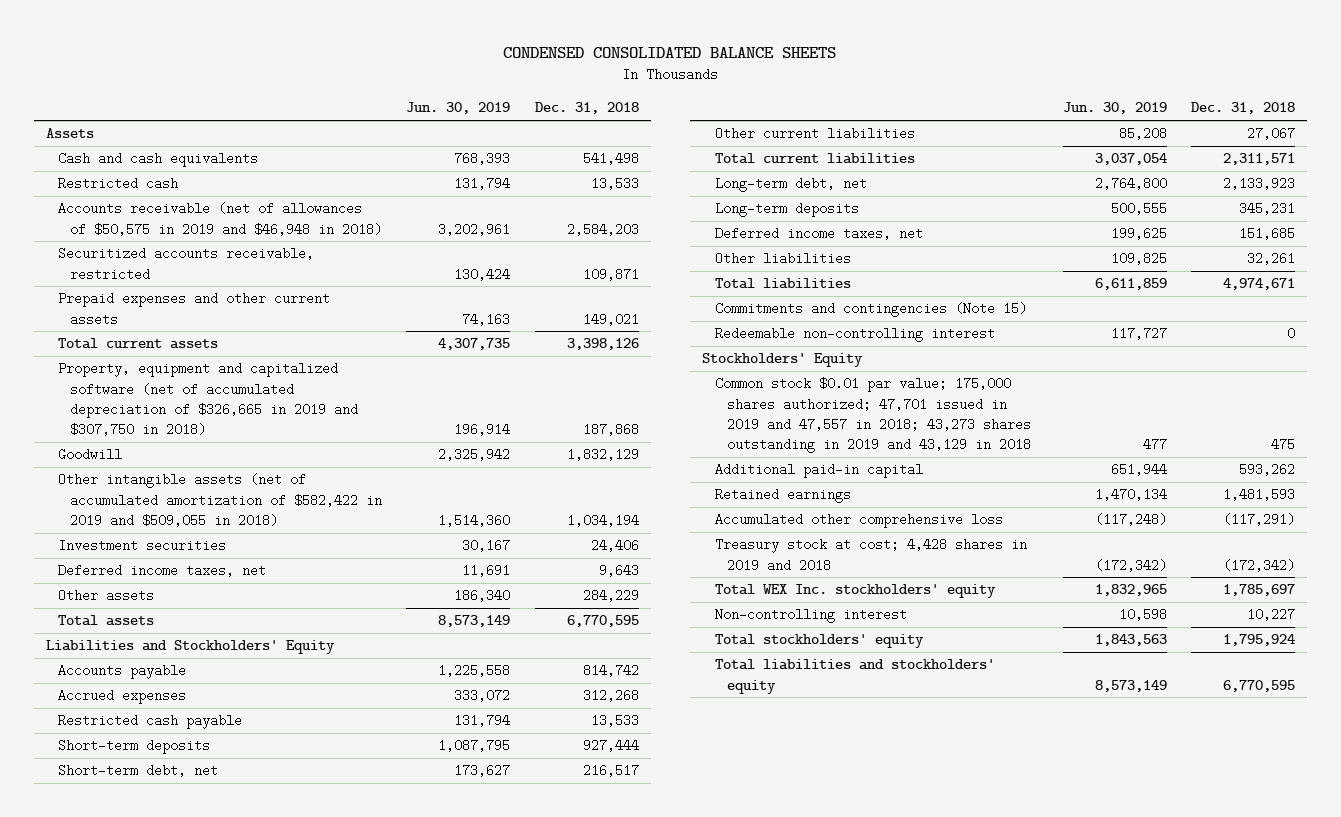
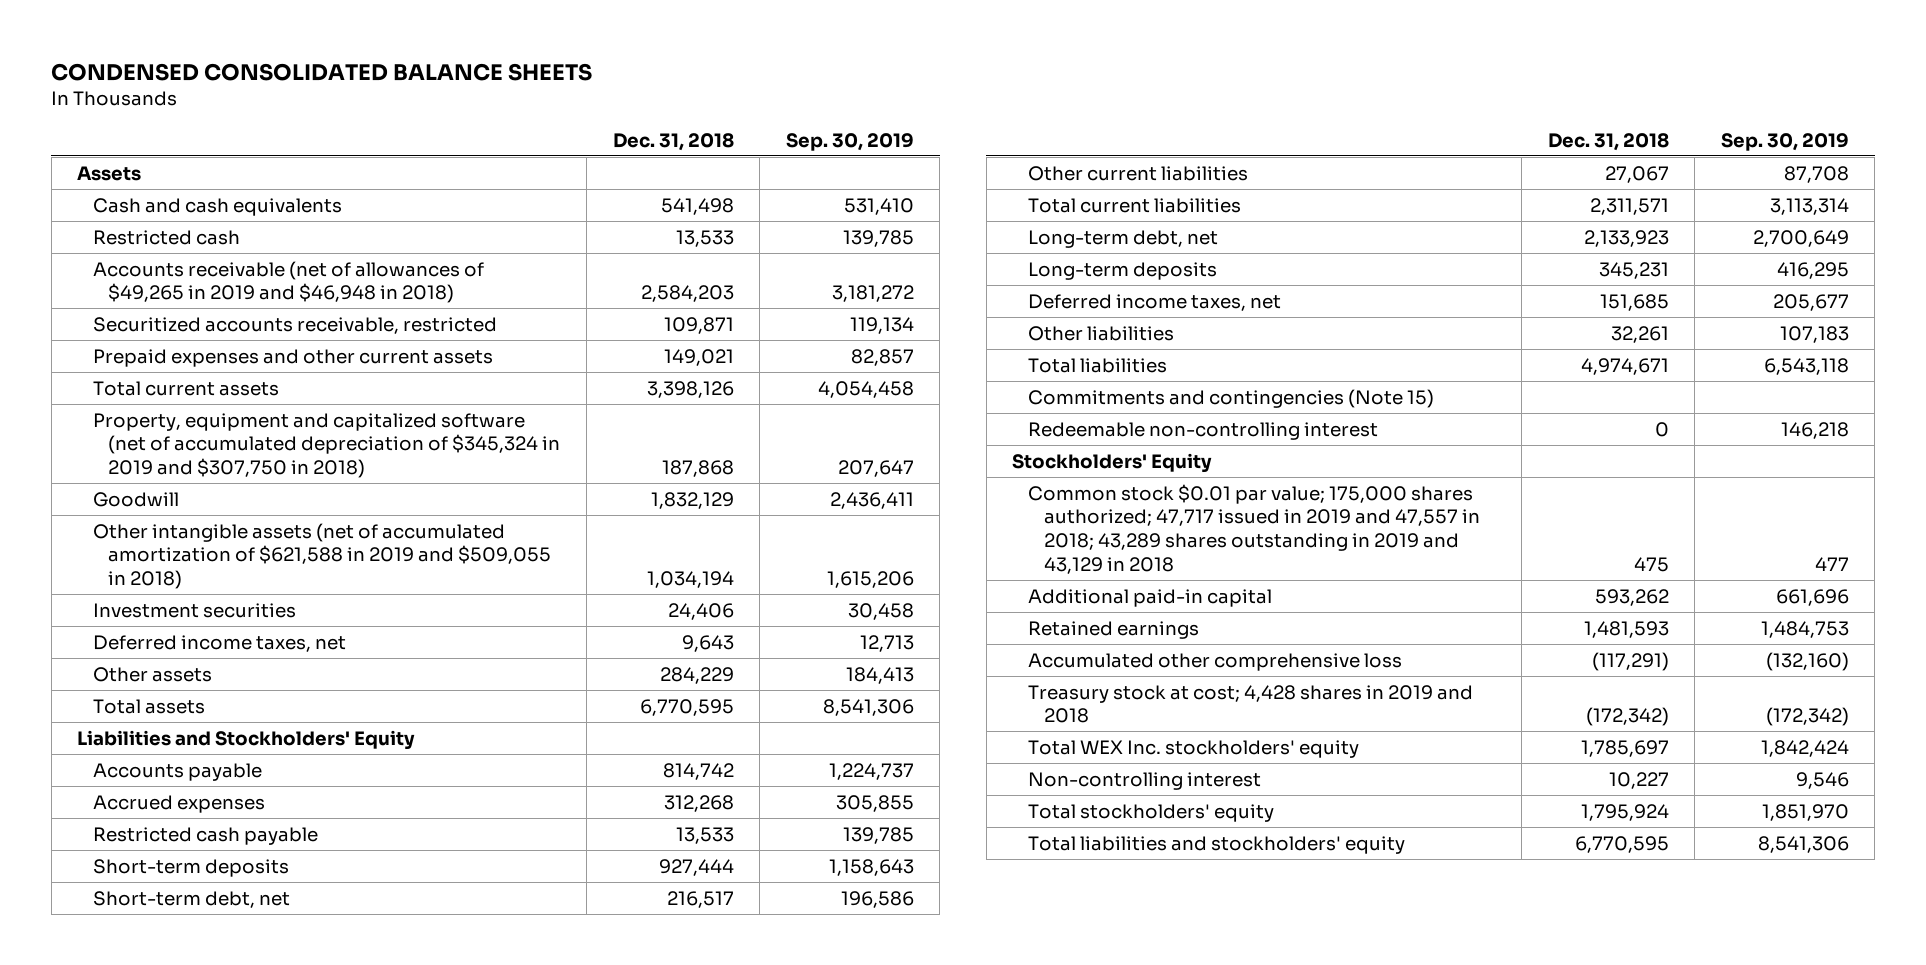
- | Jun. 30, 2019 | Dec. 31, 2018
+ | Dec. 31, 2018 | Sep. 30, 2019
- Accounts receivable (net of allowances of $50,575 in 2019 and $46,948 in 2018) | 3,202,961 | 2,584,203
+ Accounts receivable (net of allowances of $49,265 in 2019 and $46,948 in 2018) | 2,584,203 | 3,181,272
- Property, equipment and capitalized software (net of accumulated depreciation of $326,665 in 2019 and $307,750 in 2018) | 196,914 | 187,868
+ Property, equipment and capitalized software (net of accumulated depreciation of $345,324 in 2019 and $307,750 in 2018) | 187,868 | 207,647
- Other intangible assets (net of accumulated amortization of $582,422 in 2019 and $509,055 in 2018) | 1,514,360 | 1,034,194
+ Other intangible assets (net of accumulated amortization of $621,588 in 2019 and $509,055 in 2018) | 1,034,194 | 1,615,206
- Common stock $0.01 par value; 175,000 shares authorized; 47,701 issued in 2019 and 47,557 in 2018; 43,273 shares outstanding in 2019 and 43,129 in 2018 | 477 | 475
+ Common stock $0.01 par value; 175,000 shares authorized; 47,717 issued in 2019 and 47,557 in 2018; 43,289 shares outstanding in 2019 and 43,129 in 2018 | 475 | 477

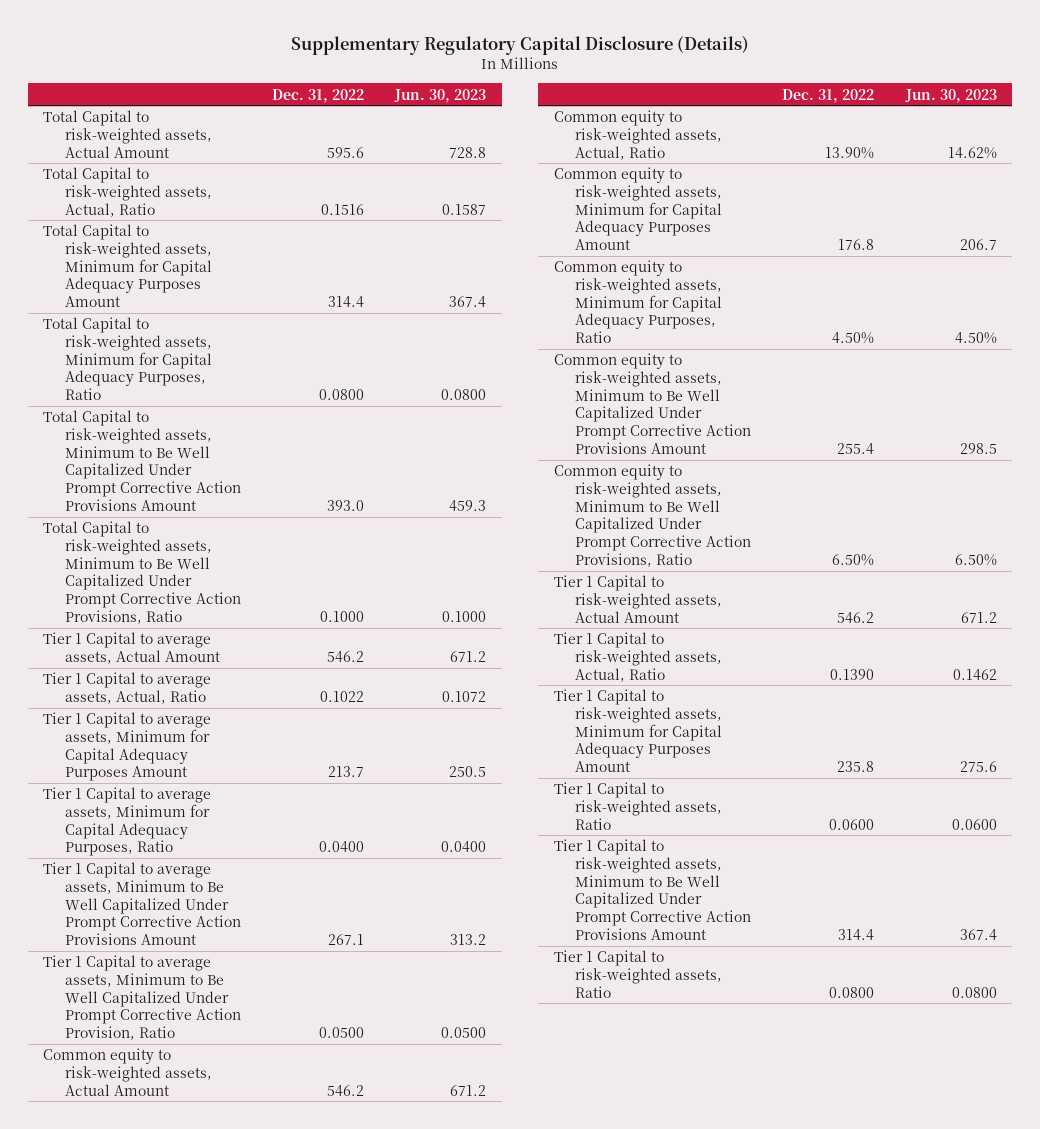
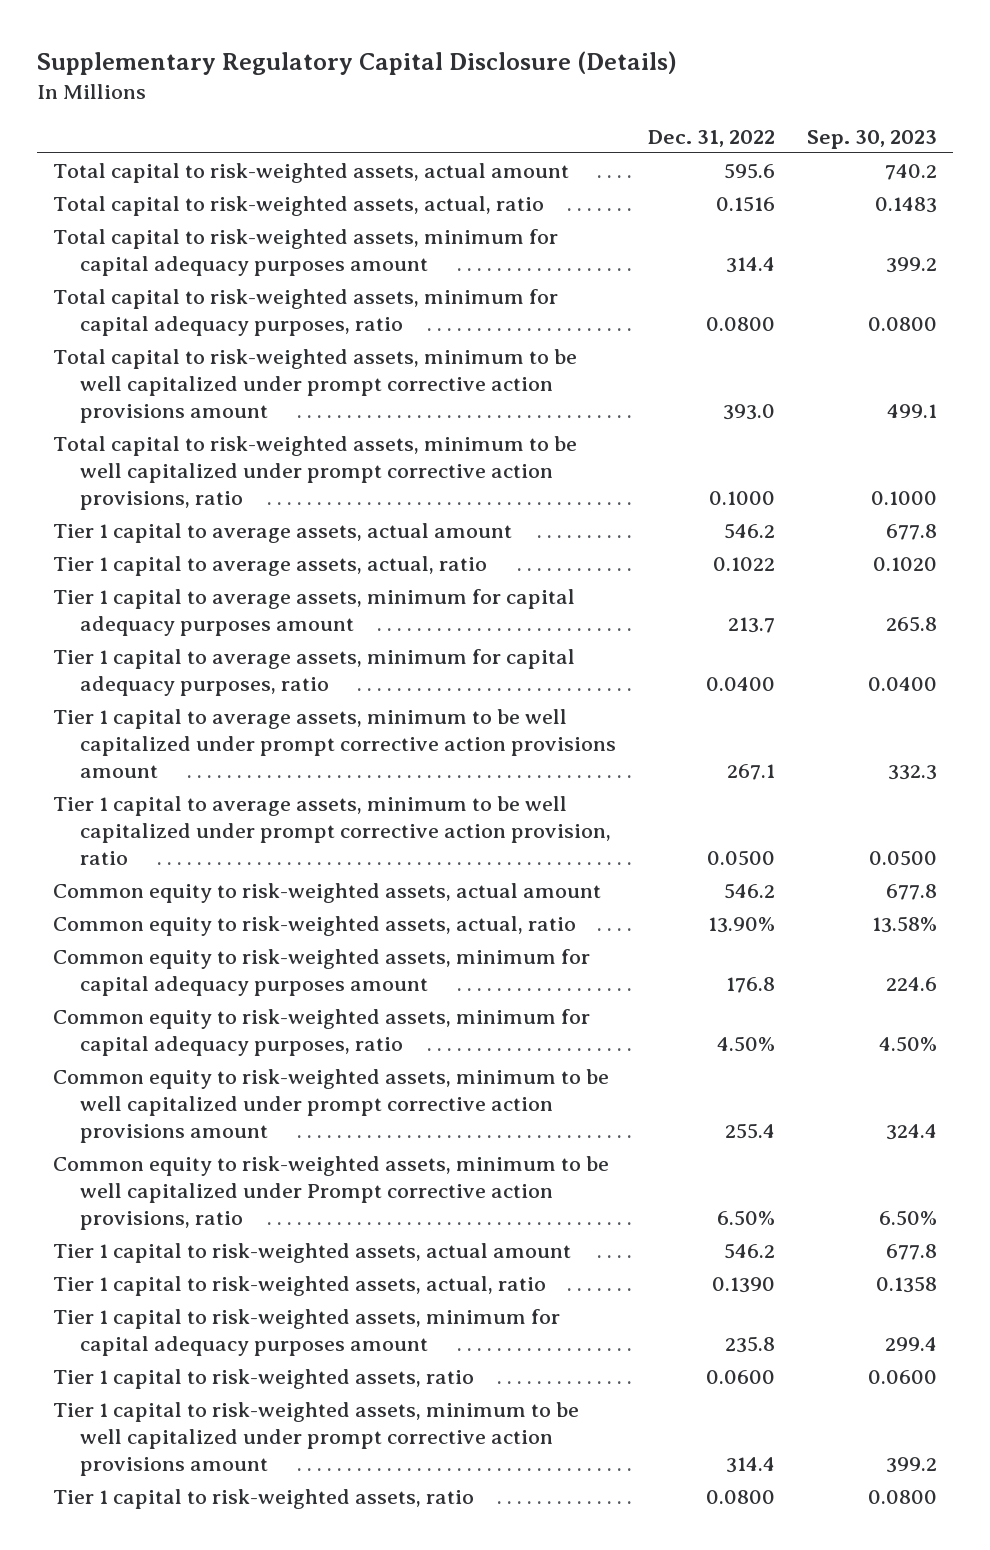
- | Dec. 31, 2022 | Jun. 30, 2023
+ | Dec. 31, 2022 | Sep. 30, 2023
- Total Capital to risk-weighted assets, Actual Amount | 595.6 | 728.8
- Total Capital to risk-weighted assets, Actual, Ratio | 0.1516 | 0.1587
- Total Capital to risk-weighted assets, Minimum for Capital Adequacy Purposes Amount | 314.4 | 367.4
- Total Capital to risk-weighted assets, Minimum for Capital Adequacy Purposes, Ratio | 0.0800 | 0.0800
- Total Capital to risk-weighted assets, Minimum to Be Well Capitalized Under Prompt Corrective Action Provisions Amount | 393.0 | 459.3
- Total Capital to risk-weighted assets, Minimum to Be Well Capitalized Under Prompt Corrective Action Provisions, Ratio | 0.1000 | 0.1000
- Tier 1 Capital to average assets, Actual Amount | 546.2 | 671.2
- Tier 1 Capital to average assets, Actual, Ratio | 0.1022 | 0.1072
- Tier 1 Capital to average assets, Minimum for Capital Adequacy Purposes Amount | 213.7 | 250.5
- Tier 1 Capital to average assets, Minimum for Capital Adequacy Purposes, Ratio | 0.0400 | 0.0400
- Tier 1 Capital to average assets, Minimum to Be Well Capitalized Under Prompt Corrective Action Provisions Amount | 267.1 | 313.2
- Tier 1 Capital to average assets, Minimum to Be Well Capitalized Under Prompt Corrective Action Provision, Ratio | 0.0500 | 0.0500
- Common equity to risk-weighted assets, Actual Amount | 546.2 | 671.2
- Common equity to risk-weighted assets, Actual, Ratio | 13.90% | 14.62%
- Common equity to risk-weighted assets, Minimum for Capital Adequacy Purposes Amount | 176.8 | 206.7
- Common equity to risk-weighted assets, Minimum for Capital Adequacy Purposes, Ratio | 4.50% | 4.50%
- Common equity to risk-weighted assets, Minimum to Be Well Capitalized Under Prompt Corrective Action Provisions Amount | 255.4 | 298.5
- Common equity to risk-weighted assets, Minimum to Be Well Capitalized Under Prompt Corrective Action Provisions, Ratio | 6.50% | 6.50%
- Tier 1 Capital to risk-weighted assets, Actual Amount | 546.2 | 671.2
- Tier 1 Capital to risk-weighted assets, Actual, Ratio | 0.1390 | 0.1462
- Tier 1 Capital to risk-weighted assets, Minimum for Capital Adequacy Purposes Amount | 235.8 | 275.6
- Tier 1 Capital to risk-weighted assets, Ratio | 0.0600 | 0.0600
- Tier 1 Capital to risk-weighted assets, Minimum to Be Well Capitalized Under Prompt Corrective Action Provisions Amount | 314.4 | 367.4
- Tier 1 Capital to risk-weighted assets, Ratio | 0.0800 | 0.0800
+ Total capital to risk-weighted assets, actual amount | 595.6 | 740.2
+ Total capital to risk-weighted assets, actual, ratio | 0.1516 | 0.1483
+ Total capital to risk-weighted assets, minimum for capital adequacy purposes amount | 314.4 | 399.2
+ Total capital to risk-weighted assets, minimum for capital adequacy purposes, ratio | 0.0800 | 0.0800
+ Total capital to risk-weighted assets, minimum to be well capitalized under prompt corrective action provisions amount | 393.0 | 499.1
+ Total capital to risk-weighted assets, minimum to be well capitalized under prompt corrective action provisions, ratio | 0.1000 | 0.1000
+ Tier 1 capital to average assets, actual amount | 546.2 | 677.8
+ Tier 1 capital to average assets, actual, ratio | 0.1022 | 0.1020
+ Tier 1 capital to average assets, minimum for capital adequacy purposes amount | 213.7 | 265.8
+ Tier 1 capital to average assets, minimum for capital adequacy purposes, ratio | 0.0400 | 0.0400
+ Tier 1 capital to average assets, minimum to be well capitalized under prompt corrective action provisions amount | 267.1 | 332.3
+ Tier 1 capital to average assets, minimum to be well capitalized under prompt corrective action provision, ratio | 0.0500 | 0.0500
+ Common equity to risk-weighted assets, actual amount | 546.2 | 677.8
+ Common equity to risk-weighted assets, actual, ratio | 13.90% | 13.58%
+ Common equity to risk-weighted assets, minimum for capital adequacy purposes amount | 176.8 | 224.6
+ Common equity to risk-weighted assets, minimum for capital adequacy purposes, ratio | 4.50% | 4.50%
+ Common equity to risk-weighted assets, minimum to be well capitalized under prompt corrective action provisions amount | 255.4 | 324.4
+ Common equity to risk-weighted assets, minimum to be well capitalized under Prompt corrective action provisions, ratio | 6.50% | 6.50%
+ Tier 1 capital to risk-weighted assets, actual amount | 546.2 | 677.8
+ Tier 1 capital to risk-weighted assets, actual, ratio | 0.1390 | 0.1358
+ Tier 1 capital to risk-weighted assets, minimum for capital adequacy purposes amount | 235.8 | 299.4
+ Tier 1 capital to risk-weighted assets, ratio | 0.0600 | 0.0600
+ Tier 1 capital to risk-weighted assets, minimum to be well capitalized under prompt corrective action provisions amount | 314.4 | 399.2
+ Tier 1 capital to risk-weighted assets, ratio | 0.0800 | 0.0800

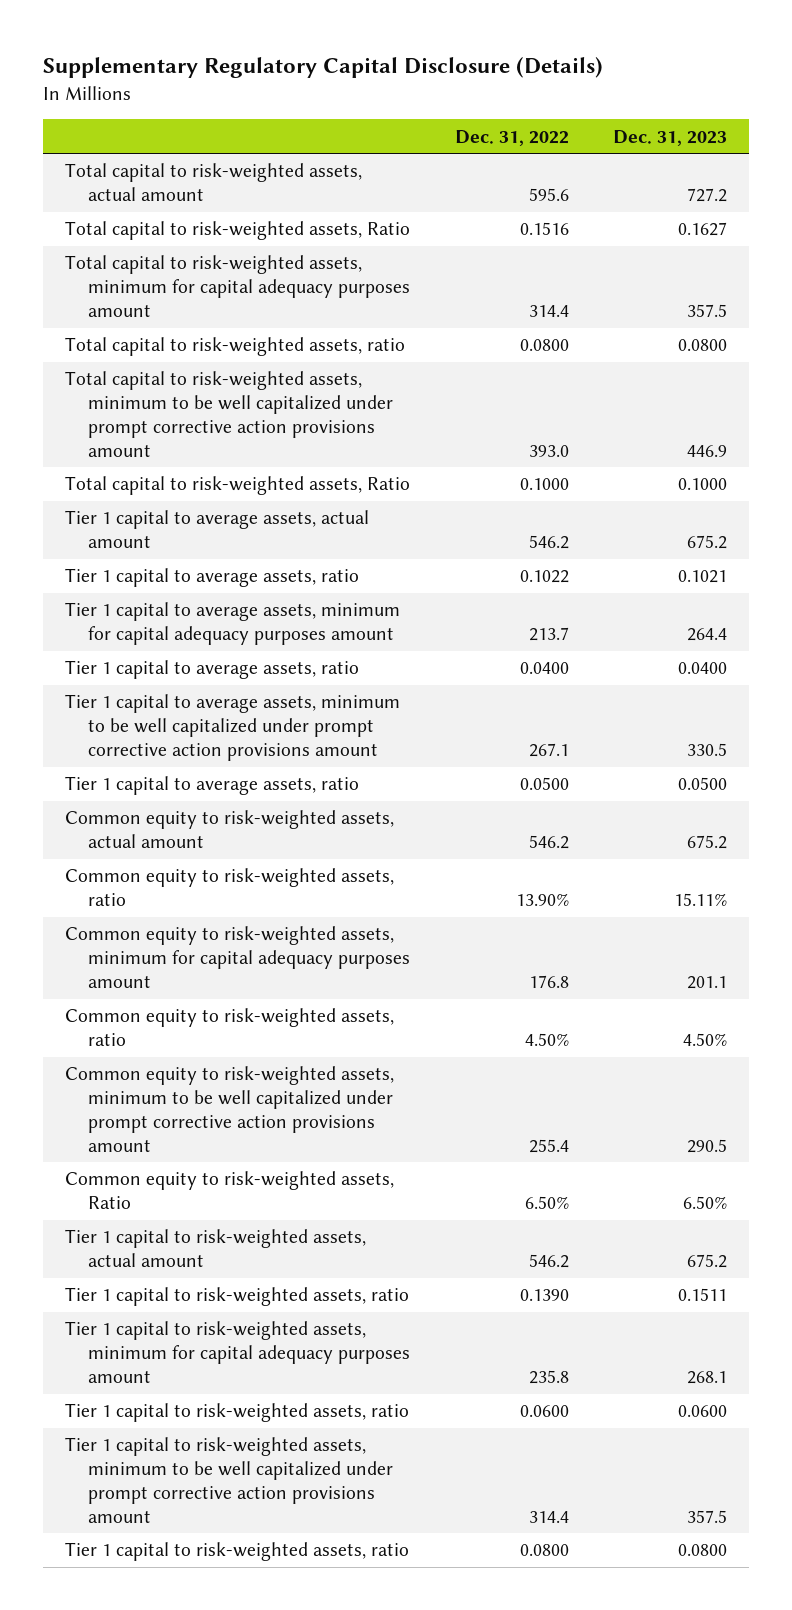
- | Dec. 31, 2022 | Sep. 30, 2023
+ | Dec. 31, 2022 | Dec. 31, 2023
- Total capital to risk-weighted assets, actual, ratio | 0.1516 | 0.1483
+ Total capital to risk-weighted assets, Ratio | 0.1516 | 0.1627
- Total capital to risk-weighted assets, minimum for capital adequacy purposes, ratio | 0.0800 | 0.0800
+ Total capital to risk-weighted assets, ratio | 0.0800 | 0.0800
- Total capital to risk-weighted assets, minimum to be well capitalized under prompt corrective action provisions, ratio | 0.1000 | 0.1000
+ Total capital to risk-weighted assets, Ratio | 0.1000 | 0.1000
- Tier 1 capital to average assets, actual, ratio | 0.1022 | 0.1020
+ Tier 1 capital to average assets, ratio | 0.1022 | 0.1021
- Tier 1 capital to average assets, minimum for capital adequacy purposes, ratio | 0.0400 | 0.0400
+ Tier 1 capital to average assets, ratio | 0.0400 | 0.0400
- Tier 1 capital to average assets, minimum to be well capitalized under prompt corrective action provision, ratio | 0.0500 | 0.0500
+ Tier 1 capital to average assets, ratio | 0.0500 | 0.0500
- Common equity to risk-weighted assets, actual, ratio | 13.90% | 13.58%
+ Common equity to risk-weighted assets, ratio | 13.90% | 15.11%
- Common equity to risk-weighted assets, minimum for capital adequacy purposes, ratio | 4.50% | 4.50%
+ Common equity to risk-weighted assets, ratio | 4.50% | 4.50%
- Common equity to risk-weighted assets, minimum to be well capitalized under Prompt corrective action provisions, ratio | 6.50% | 6.50%
+ Common equity to risk-weighted assets, Ratio | 6.50% | 6.50%
- Tier 1 capital to risk-weighted assets, actual, ratio | 0.1390 | 0.1358
+ Tier 1 capital to risk-weighted assets, ratio | 0.1390 | 0.1511

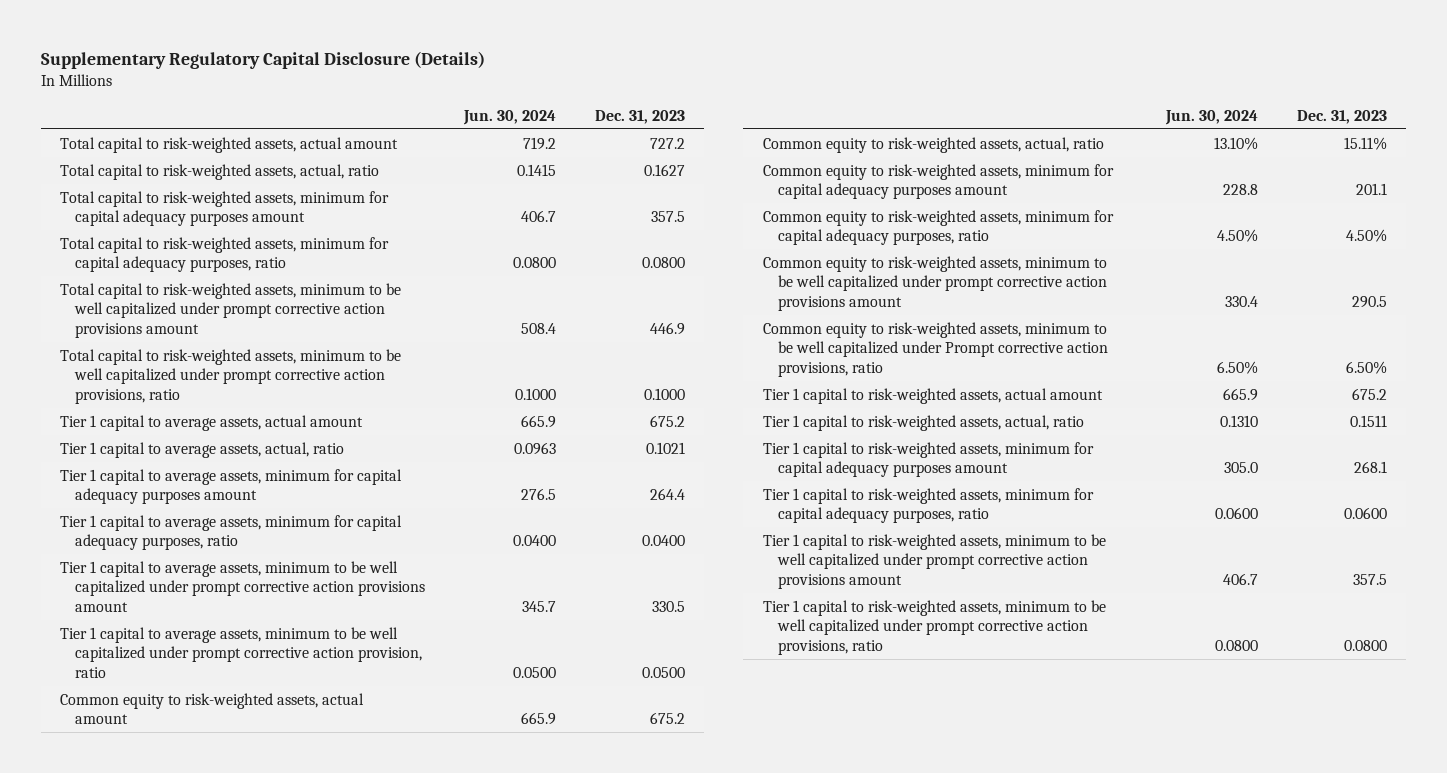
- | Dec. 31, 2022 | Dec. 31, 2023
+ | Jun. 30, 2024 | Dec. 31, 2023
- Total capital to risk-weighted assets, Ratio | 0.1516 | 0.1627
+ Total capital to risk-weighted assets, actual, ratio | 0.1415 | 0.1627
- Total capital to risk-weighted assets, ratio | 0.0800 | 0.0800
+ Total capital to risk-weighted assets, minimum for capital adequacy purposes, ratio | 0.0800 | 0.0800
- Total capital to risk-weighted assets, Ratio | 0.1000 | 0.1000
+ Total capital to risk-weighted assets, minimum to be well capitalized under prompt corrective action provisions, ratio | 0.1000 | 0.1000
- Tier 1 capital to average assets, ratio | 0.1022 | 0.1021
+ Tier 1 capital to average assets, actual, ratio | 0.0963 | 0.1021
- Tier 1 capital to average assets, ratio | 0.0400 | 0.0400
+ Tier 1 capital to average assets, minimum for capital adequacy purposes, ratio | 0.0400 | 0.0400
- Tier 1 capital to average assets, ratio | 0.0500 | 0.0500
+ Tier 1 capital to average assets, minimum to be well capitalized under prompt corrective action provision, ratio | 0.0500 | 0.0500
- Common equity to risk-weighted assets, ratio | 13.90% | 15.11%
+ Common equity to risk-weighted assets, actual, ratio | 13.10% | 15.11%
- Common equity to risk-weighted assets, ratio | 4.50% | 4.50%
+ Common equity to risk-weighted assets, minimum for capital adequacy purposes, ratio | 4.50% | 4.50%
- Common equity to risk-weighted assets, Ratio | 6.50% | 6.50%
+ Common equity to risk-weighted assets, minimum to be well capitalized under Prompt corrective action provisions, ratio | 6.50% | 6.50%
- Tier 1 capital to risk-weighted assets, ratio | 0.1390 | 0.1511
+ Tier 1 capital to risk-weighted assets, actual, ratio | 0.1310 | 0.1511
- Tier 1 capital to risk-weighted assets, ratio | 0.0600 | 0.0600
+ Tier 1 capital to risk-weighted assets, minimum for capital adequacy purposes, ratio | 0.0600 | 0.0600
- Tier 1 capital to risk-weighted assets, ratio | 0.0800 | 0.0800
+ Tier 1 capital to risk-weighted assets, minimum to be well capitalized under prompt corrective action provisions, ratio | 0.0800 | 0.0800

